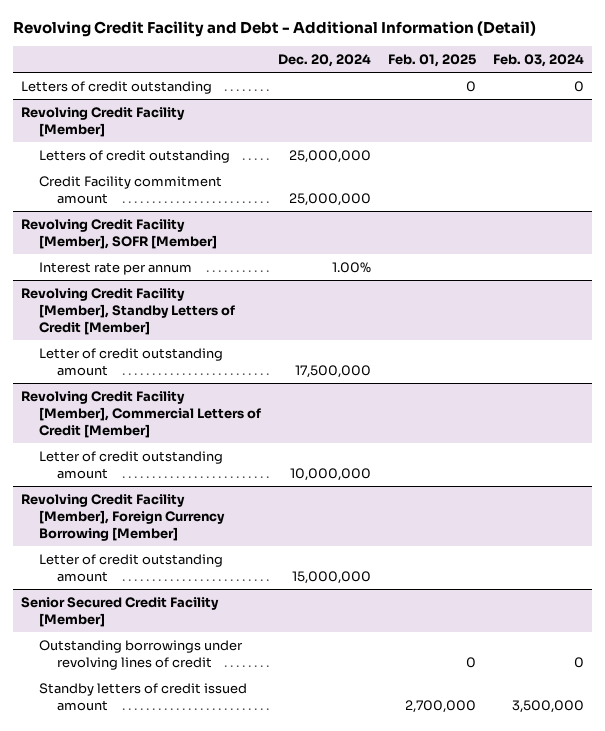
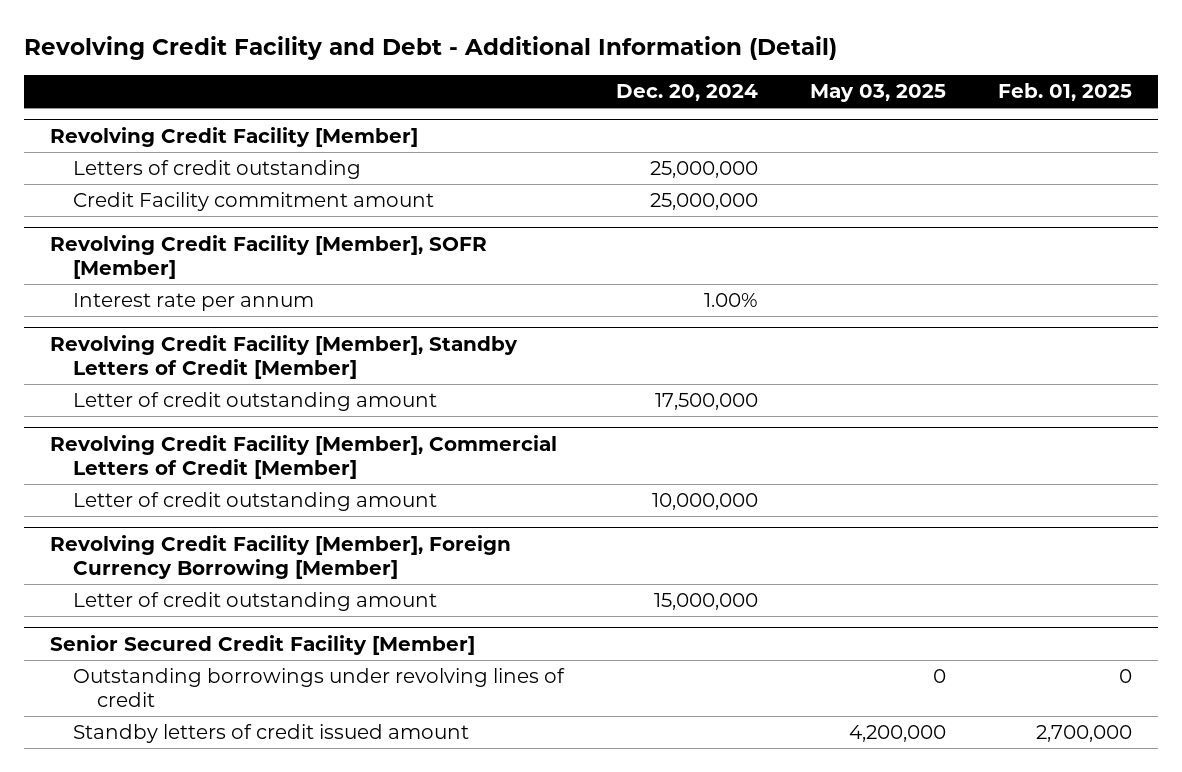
- | Dec. 20, 2024 | Feb. 01, 2025 | Feb. 03, 2024
+ | Dec. 20, 2024 | May 03, 2025 | Feb. 01, 2025
- Letters of credit outstanding | | 0 | 0

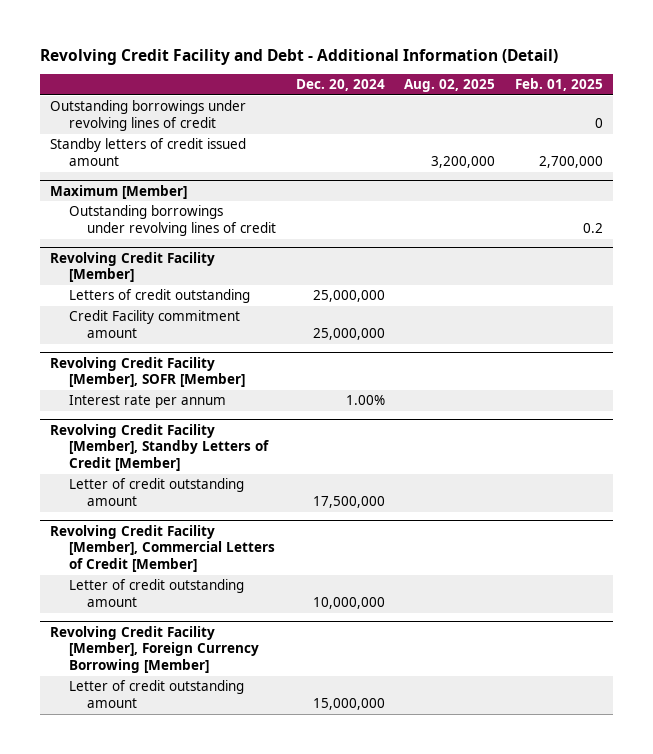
- | Dec. 20, 2024 | May 03, 2025 | Feb. 01, 2025
+ | Dec. 20, 2024 | Aug. 02, 2025 | Feb. 01, 2025
+ Outstanding borrowings under revolving lines of credit | | | 0
+ Standby letters of credit issued amount | | 3,200,000 | 2,700,000
+ Maximum [Member]
+ Outstanding borrowings under revolving lines of credit | | | 0.2
- Senior Secured Credit Facility [Member]
- Outstanding borrowings under revolving lines of credit | | 0 | 0
- Standby letters of credit issued amount | | 4,200,000 | 2,700,000

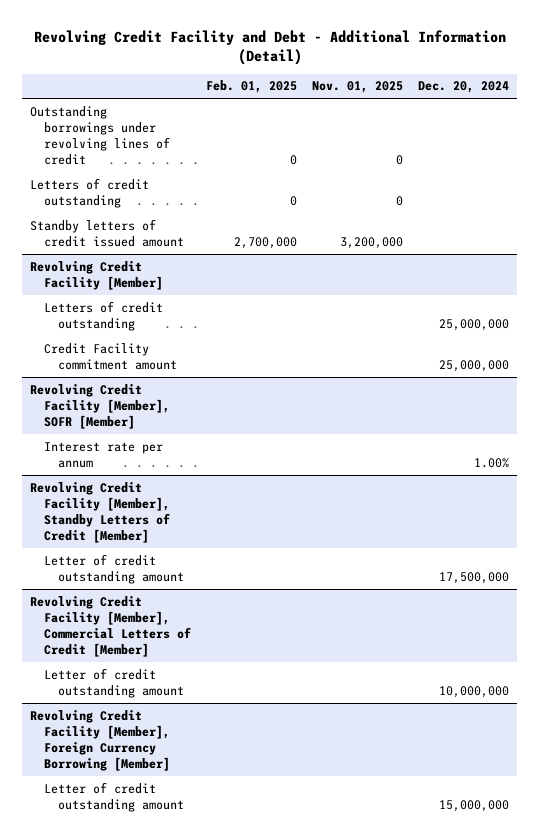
- | Dec. 20, 2024 | Aug. 02, 2025 | Feb. 01, 2025
+ | Feb. 01, 2025 | Nov. 01, 2025 | Dec. 20, 2024
+ Letters of credit outstanding | 0 | 0 |
- Maximum [Member]
- Outstanding borrowings under revolving lines of credit | | | 0.2

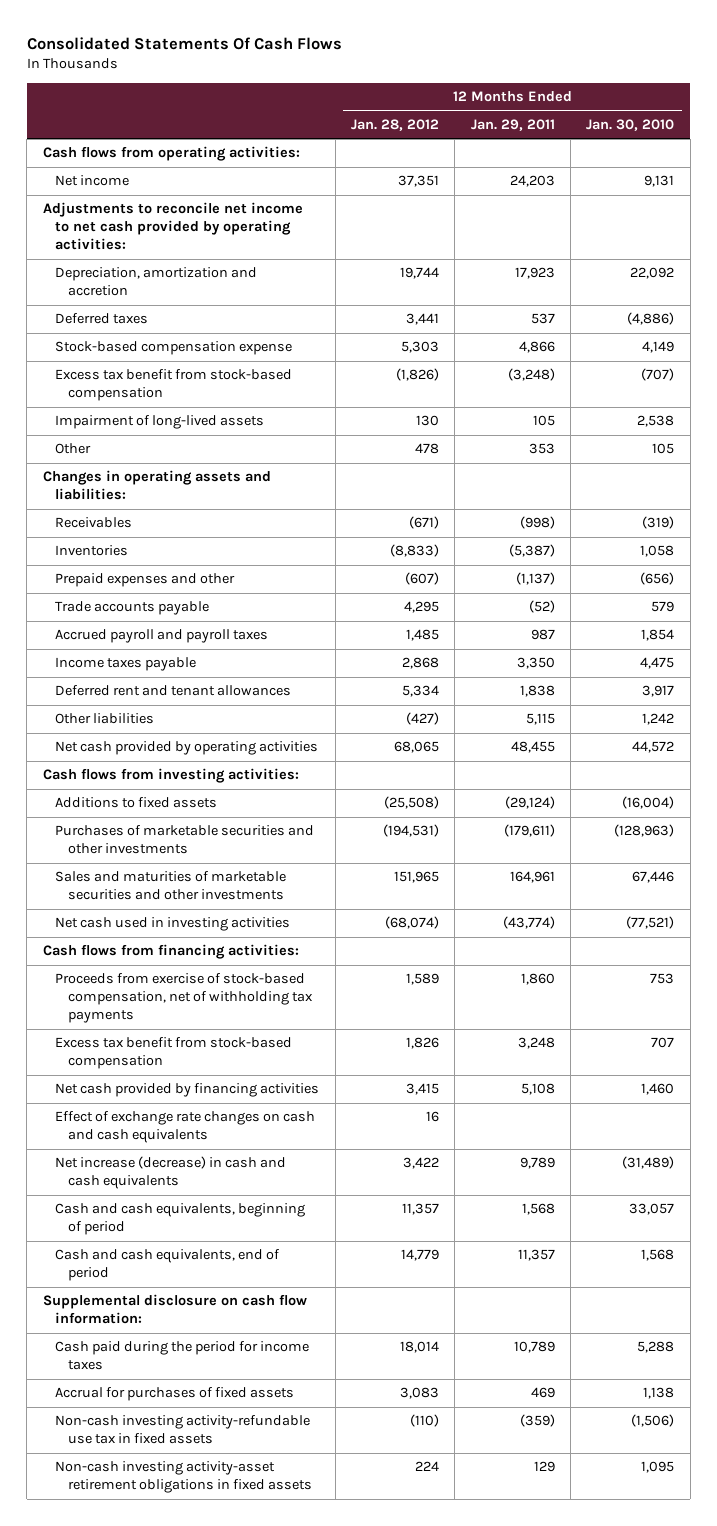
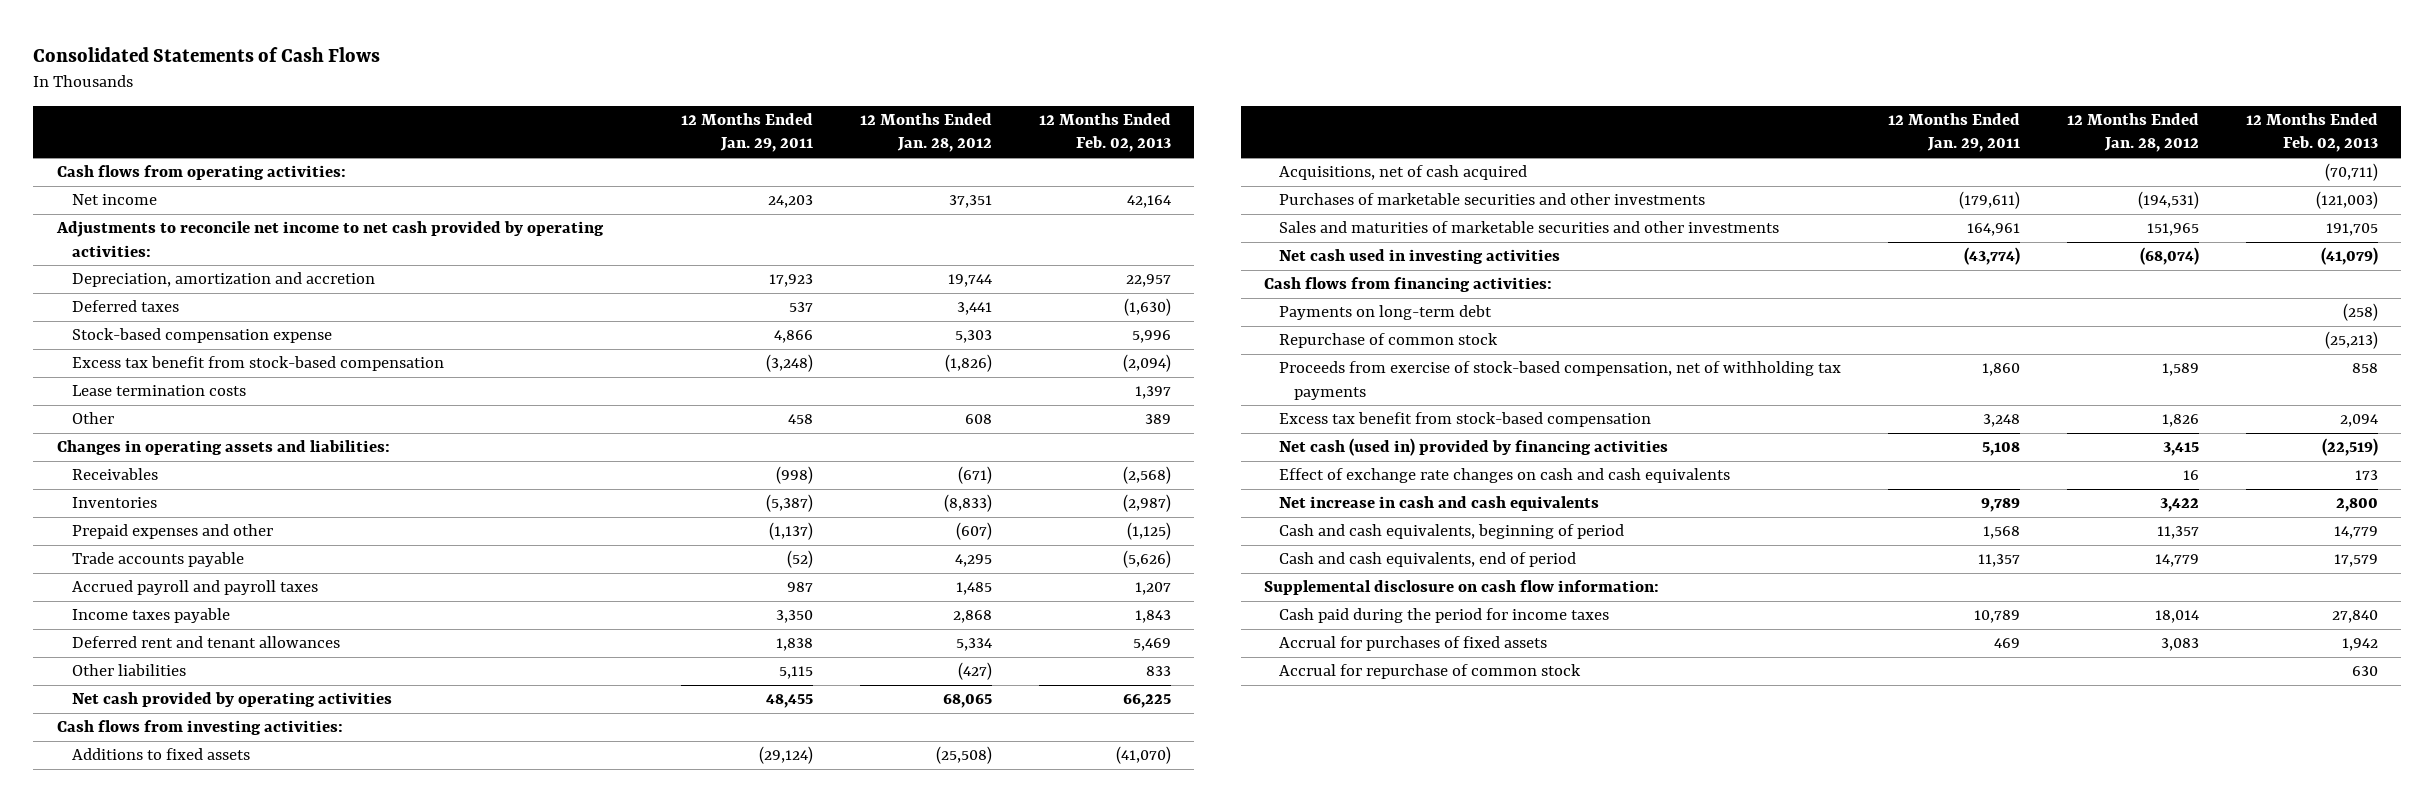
- Consolidated Statements Of Cash Flows
+ Consolidated Statements of Cash Flows
- | 12 Months Ended Jan. 28, 2012 | 12 Months Ended Jan. 29, 2011 | 12 Months Ended Jan. 30, 2010
+ | 12 Months Ended Jan. 29, 2011 | 12 Months Ended Jan. 28, 2012 | 12 Months Ended Feb. 02, 2013
- Impairment of long-lived assets | 130 | 105 | 2,538
- Other | 478 | 353 | 105
+ Lease termination costs | | | 1,397
+ Other | 458 | 608 | 389
+ Acquisitions, net of cash acquired | | | (70,711)
+ Payments on long-term debt | | | (258)
+ Repurchase of common stock | | | (25,213)
- Net cash provided by financing activities | 3,415 | 5,108 | 1,460
+ Net cash (used in) provided by financing activities | 5,108 | 3,415 | (22,519)
- Net increase (decrease) in cash and cash equivalents | 3,422 | 9,789 | (31,489)
+ Net increase in cash and cash equivalents | 9,789 | 3,422 | 2,800
- Non-cash investing activity-refundable use tax in fixed assets | (110) | (359) | (1,506)
- Non-cash investing activity-asset retirement obligations in fixed assets | 224 | 129 | 1,095
+ Accrual for repurchase of common stock | | | 630

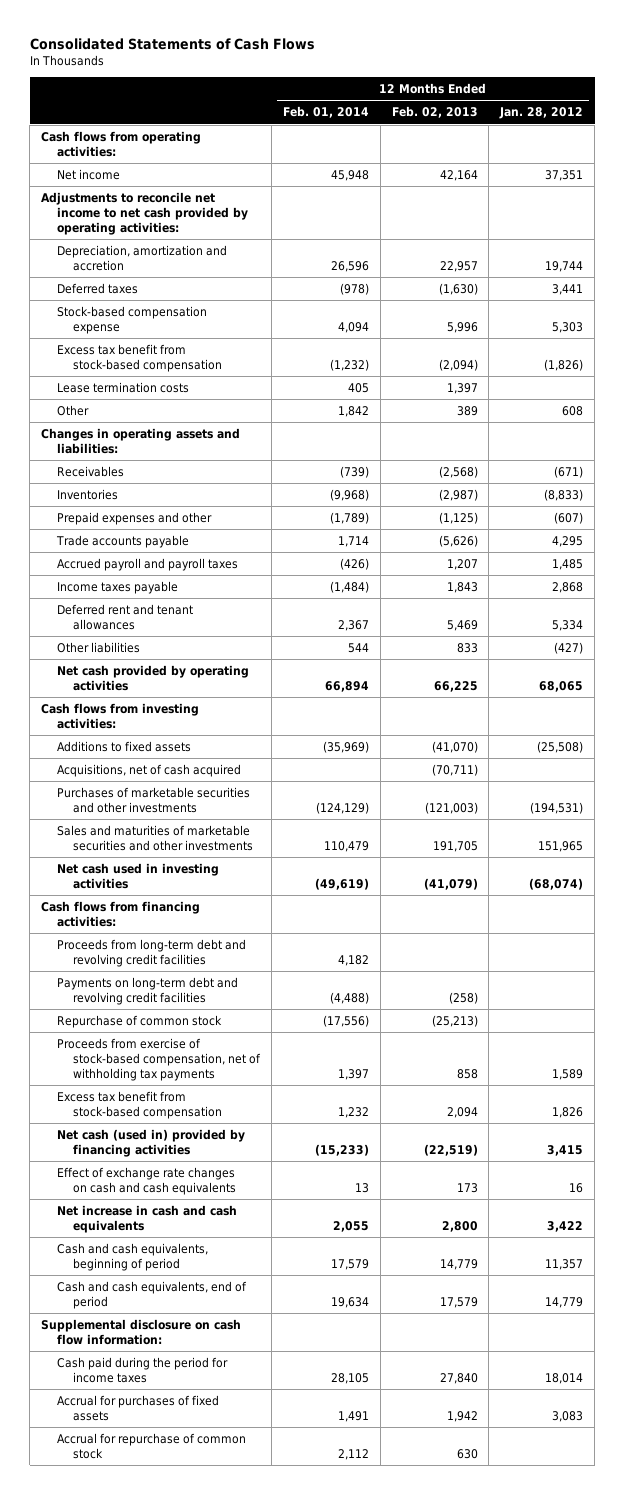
- | 12 Months Ended Jan. 29, 2011 | 12 Months Ended Jan. 28, 2012 | 12 Months Ended Feb. 02, 2013
+ | 12 Months Ended Feb. 01, 2014 | 12 Months Ended Feb. 02, 2013 | 12 Months Ended Jan. 28, 2012
- Payments on long-term debt | | | (258)
+ Proceeds from long-term debt and revolving credit facilities | 4,182 | |
+ Payments on long-term debt and revolving credit facilities | (4,488) | (258) |

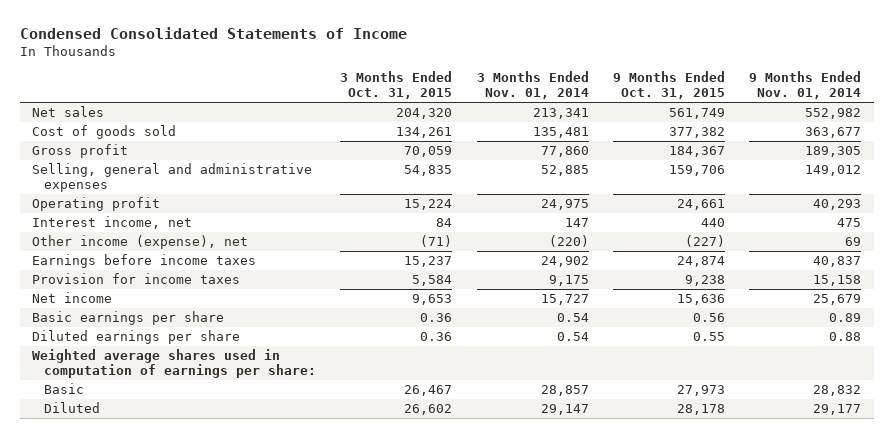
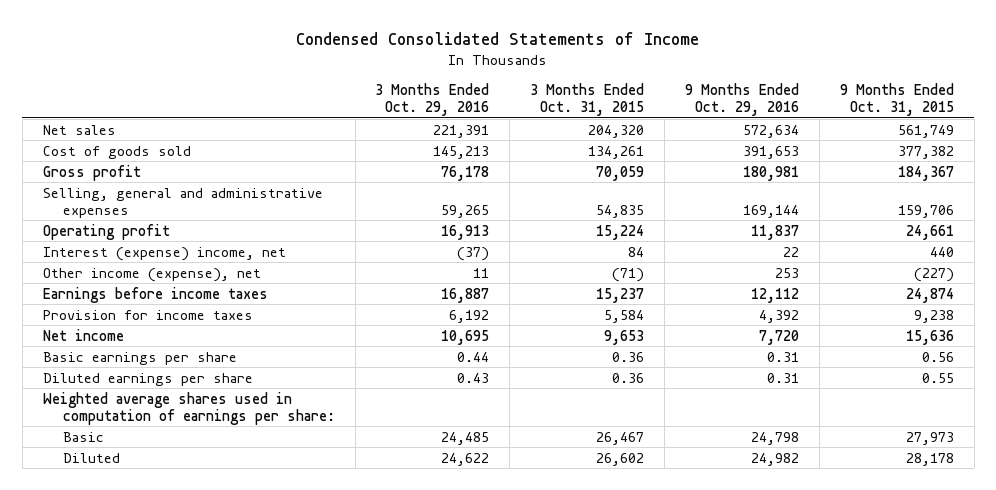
- | 3 Months Ended Oct. 31, 2015 | 3 Months Ended Nov. 01, 2014 | 9 Months Ended Oct. 31, 2015 | 9 Months Ended Nov. 01, 2014
+ | 3 Months Ended Oct. 29, 2016 | 3 Months Ended Oct. 31, 2015 | 9 Months Ended Oct. 29, 2016 | 9 Months Ended Oct. 31, 2015
- Interest income, net | 84 | 147 | 440 | 475
+ Interest (expense) income, net | (37) | 84 | 22 | 440

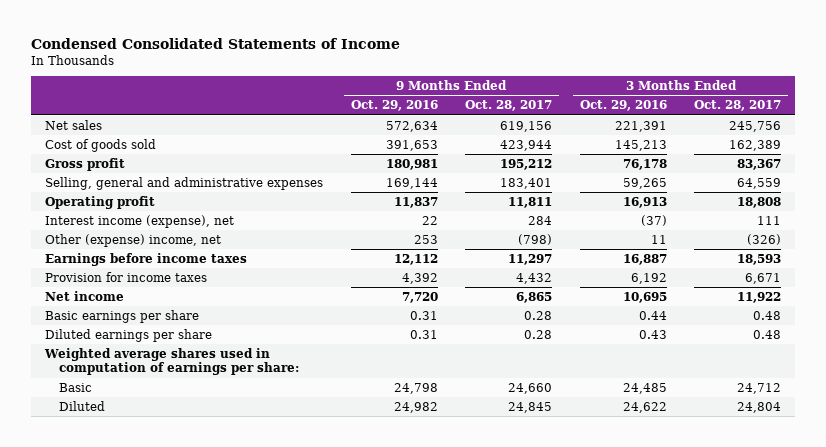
- | 3 Months Ended Oct. 29, 2016 | 3 Months Ended Oct. 31, 2015 | 9 Months Ended Oct. 29, 2016 | 9 Months Ended Oct. 31, 2015
+ | 9 Months Ended Oct. 29, 2016 | 9 Months Ended Oct. 28, 2017 | 3 Months Ended Oct. 29, 2016 | 3 Months Ended Oct. 28, 2017
- Interest (expense) income, net | (37) | 84 | 22 | 440
- Other income (expense), net | 11 | (71) | 253 | (227)
+ Interest income (expense), net | 22 | 284 | (37) | 111
+ Other (expense) income, net | 253 | (798) | 11 | (326)

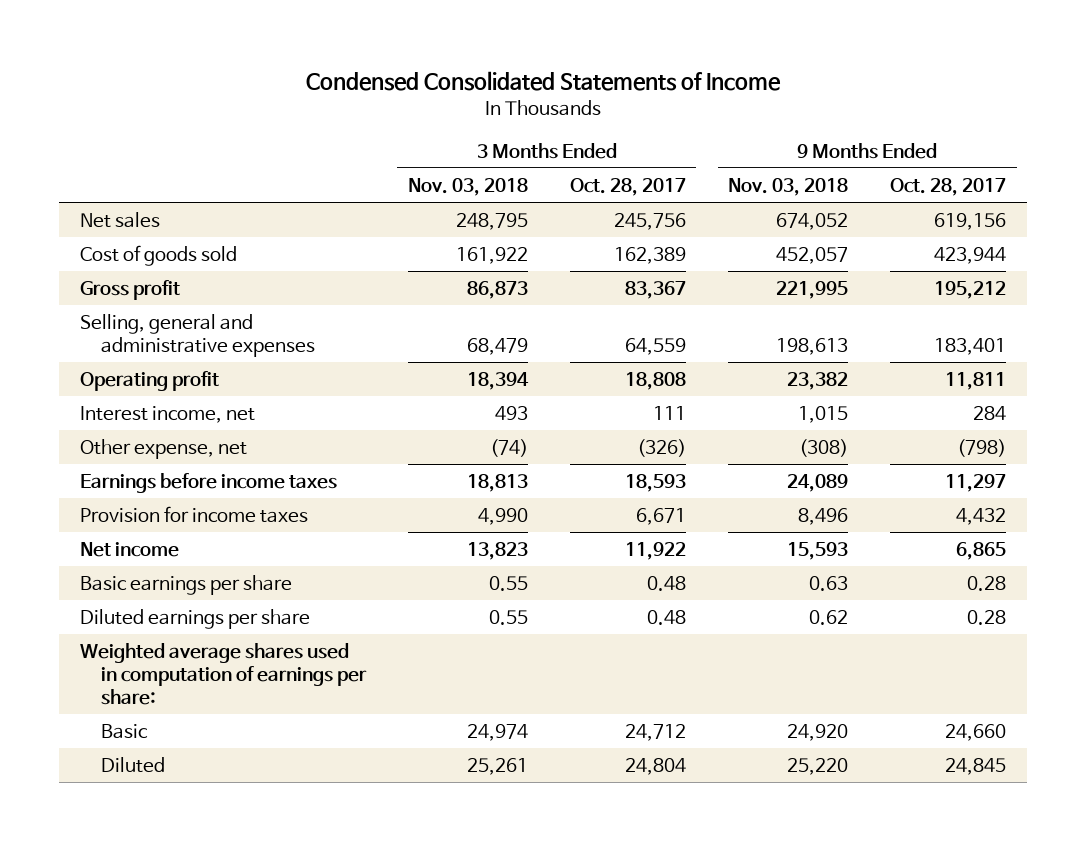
- | 9 Months Ended Oct. 29, 2016 | 9 Months Ended Oct. 28, 2017 | 3 Months Ended Oct. 29, 2016 | 3 Months Ended Oct. 28, 2017
+ | 3 Months Ended Nov. 03, 2018 | 3 Months Ended Oct. 28, 2017 | 9 Months Ended Nov. 03, 2018 | 9 Months Ended Oct. 28, 2017
- Interest income (expense), net | 22 | 284 | (37) | 111
- Other (expense) income, net | 253 | (798) | 11 | (326)
+ Interest income, net | 493 | 111 | 1,015 | 284
+ Other expense, net | (74) | (326) | (308) | (798)

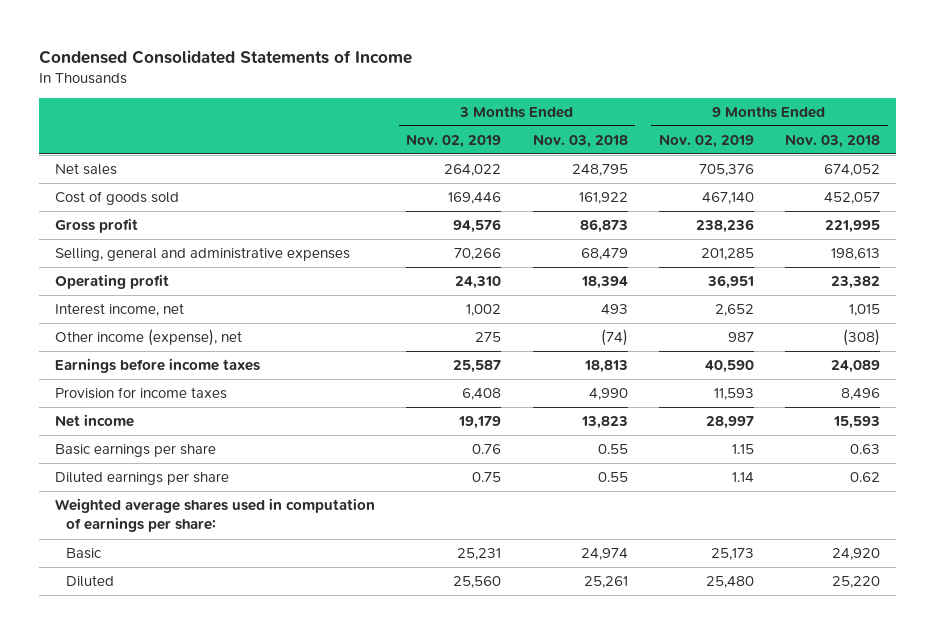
- | 3 Months Ended Nov. 03, 2018 | 3 Months Ended Oct. 28, 2017 | 9 Months Ended Nov. 03, 2018 | 9 Months Ended Oct. 28, 2017
+ | 3 Months Ended Nov. 02, 2019 | 3 Months Ended Nov. 03, 2018 | 9 Months Ended Nov. 02, 2019 | 9 Months Ended Nov. 03, 2018
- Other expense, net | (74) | (326) | (308) | (798)
+ Other income (expense), net | 275 | (74) | 987 | (308)

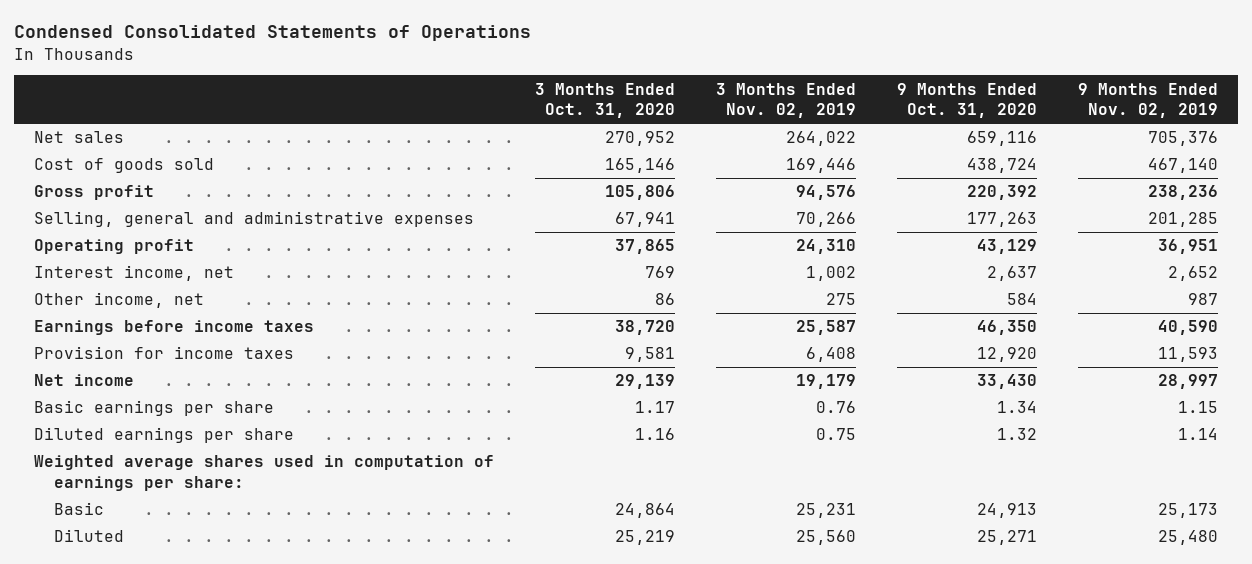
- Condensed Consolidated Statements of Income
+ Condensed Consolidated Statements of Operations
- | 3 Months Ended Nov. 02, 2019 | 3 Months Ended Nov. 03, 2018 | 9 Months Ended Nov. 02, 2019 | 9 Months Ended Nov. 03, 2018
+ | 3 Months Ended Oct. 31, 2020 | 3 Months Ended Nov. 02, 2019 | 9 Months Ended Oct. 31, 2020 | 9 Months Ended Nov. 02, 2019
- Other income (expense), net | 275 | (74) | 987 | (308)
+ Other income, net | 86 | 275 | 584 | 987

